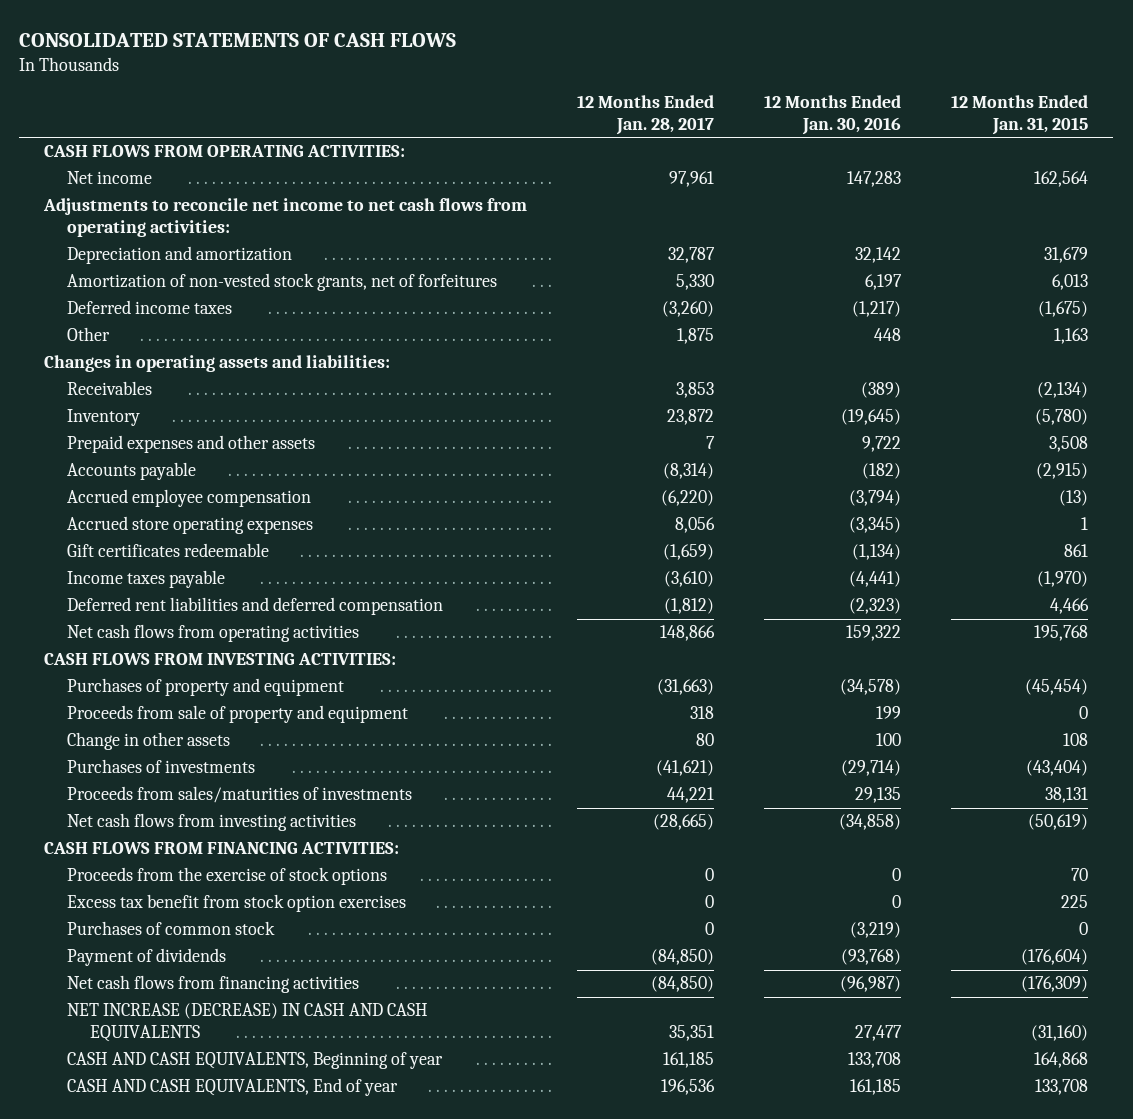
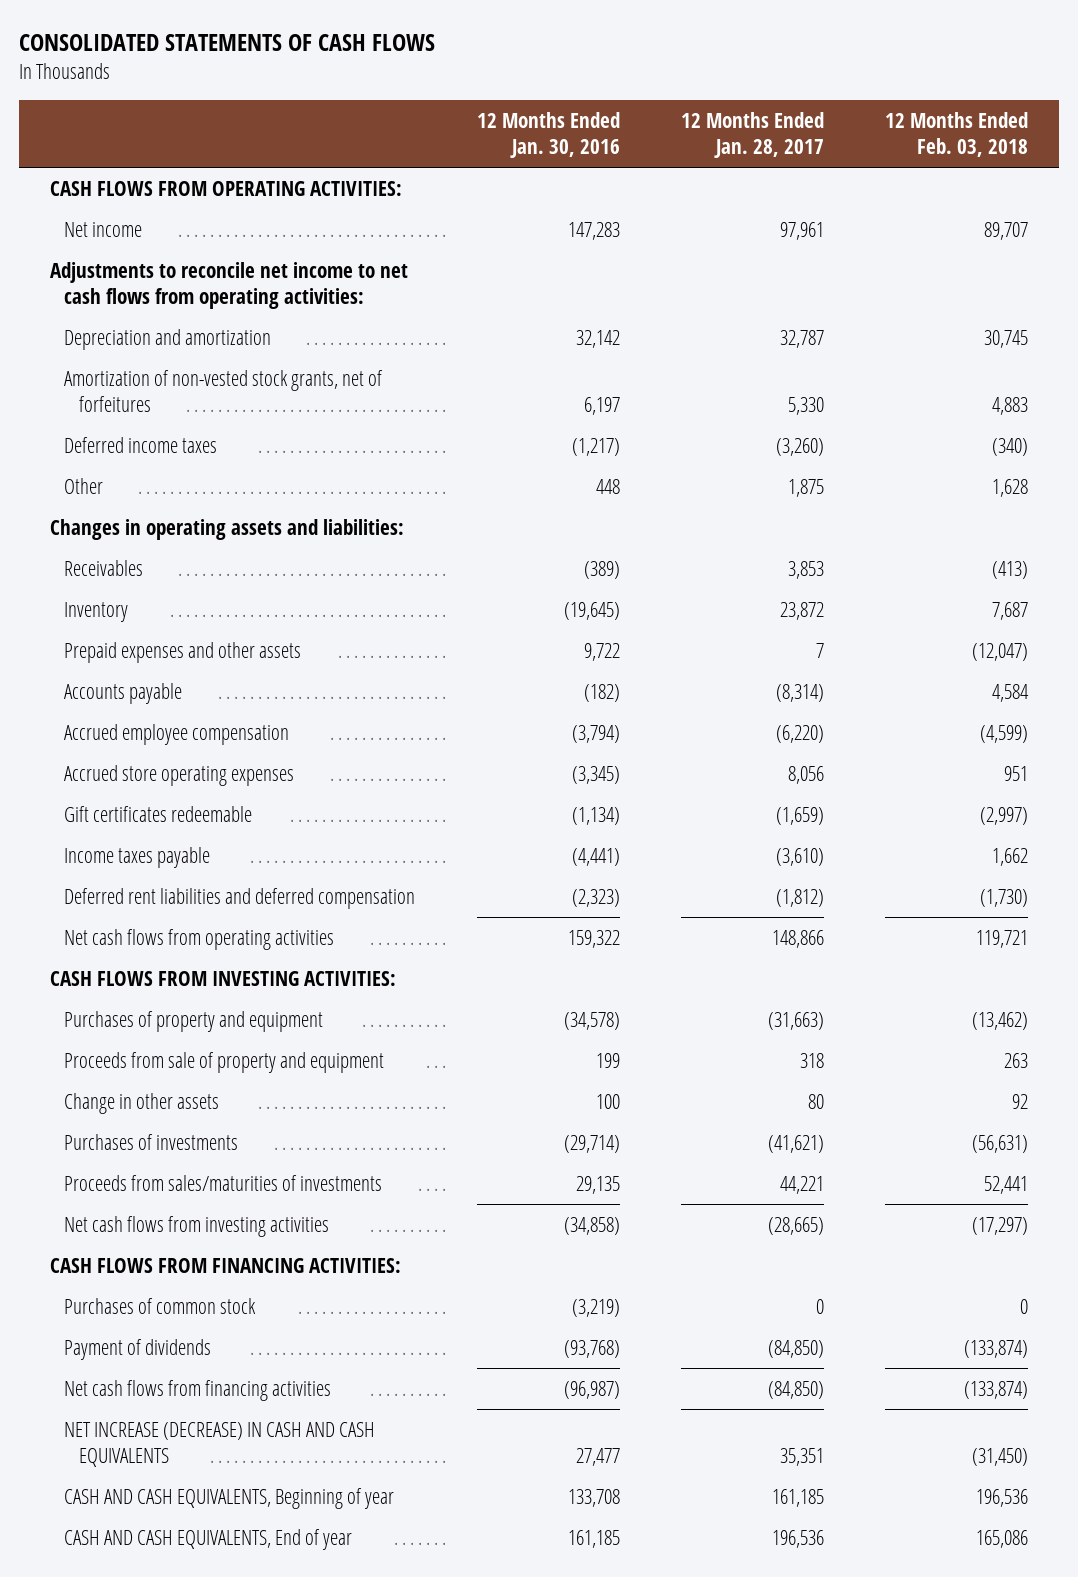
- | 12 Months Ended Jan. 28, 2017 | 12 Months Ended Jan. 30, 2016 | 12 Months Ended Jan. 31, 2015
+ | 12 Months Ended Jan. 30, 2016 | 12 Months Ended Jan. 28, 2017 | 12 Months Ended Feb. 03, 2018
- Proceeds from the exercise of stock options | 0 | 0 | 70
- Excess tax benefit from stock option exercises | 0 | 0 | 225

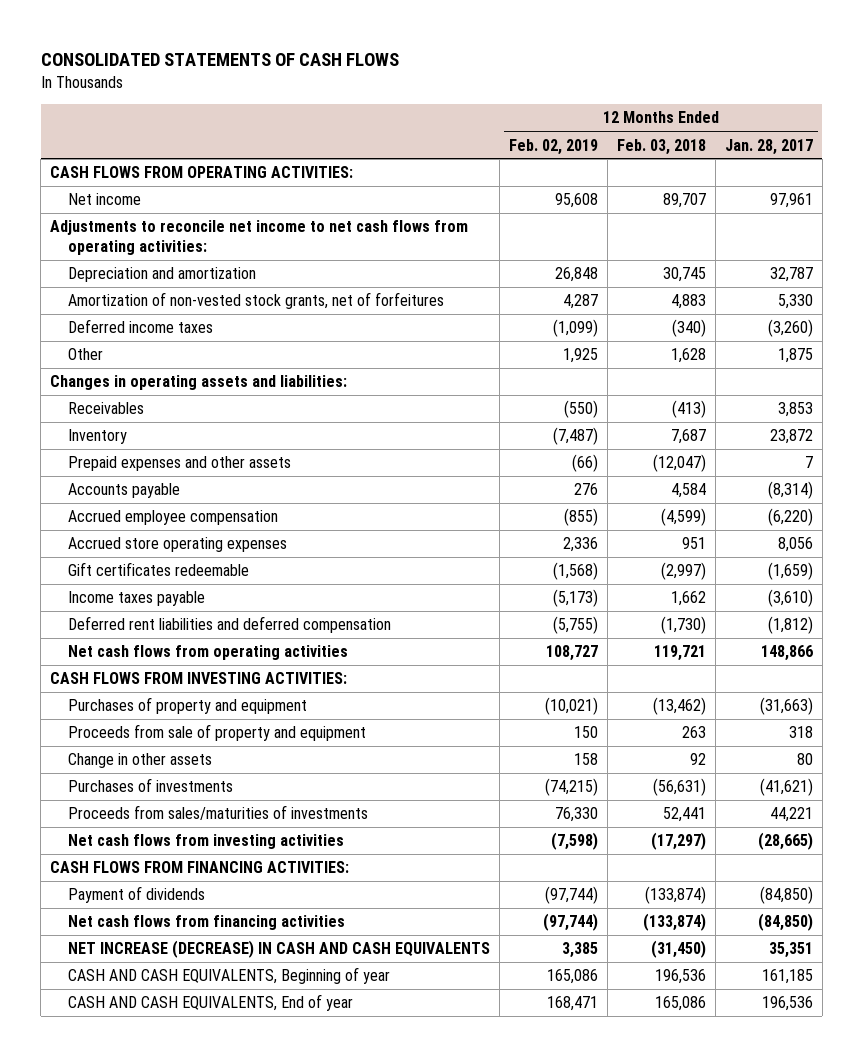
- | 12 Months Ended Jan. 30, 2016 | 12 Months Ended Jan. 28, 2017 | 12 Months Ended Feb. 03, 2018
+ | 12 Months Ended Feb. 02, 2019 | 12 Months Ended Feb. 03, 2018 | 12 Months Ended Jan. 28, 2017
- Purchases of common stock | (3,219) | 0 | 0

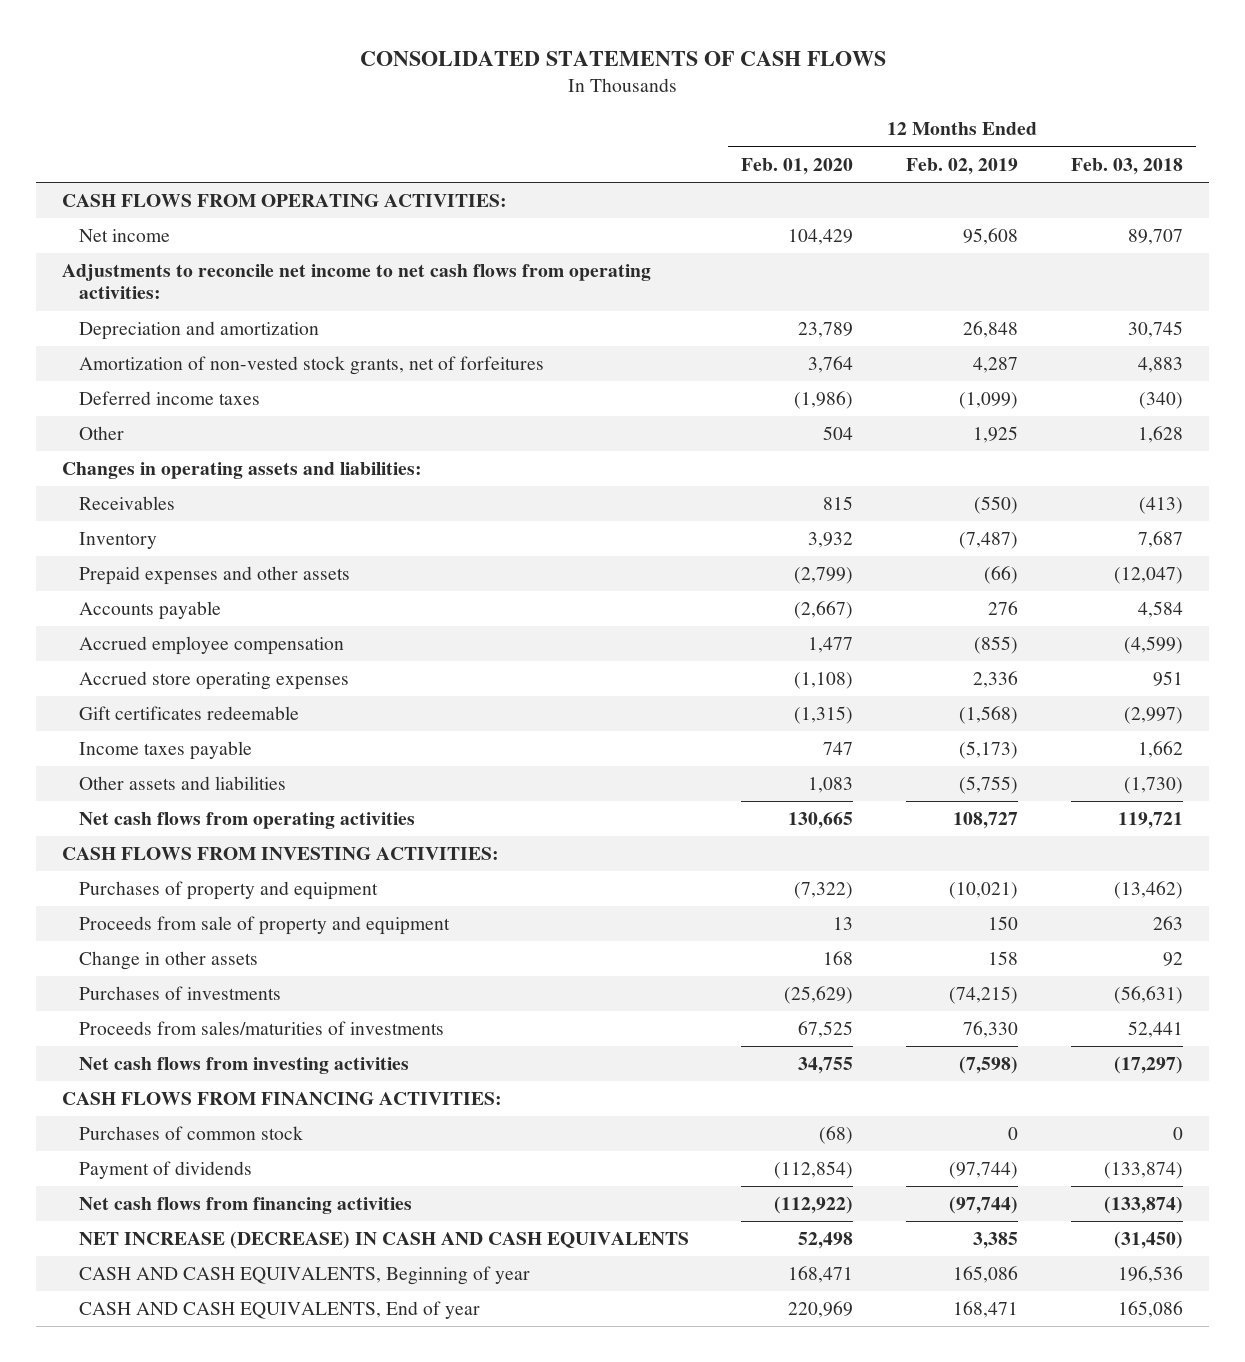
- | 12 Months Ended Feb. 02, 2019 | 12 Months Ended Feb. 03, 2018 | 12 Months Ended Jan. 28, 2017
+ | 12 Months Ended Feb. 01, 2020 | 12 Months Ended Feb. 02, 2019 | 12 Months Ended Feb. 03, 2018
- Deferred rent liabilities and deferred compensation | (5,755) | (1,730) | (1,812)
+ Other assets and liabilities | 1,083 | (5,755) | (1,730)
+ Purchases of common stock | (68) | 0 | 0

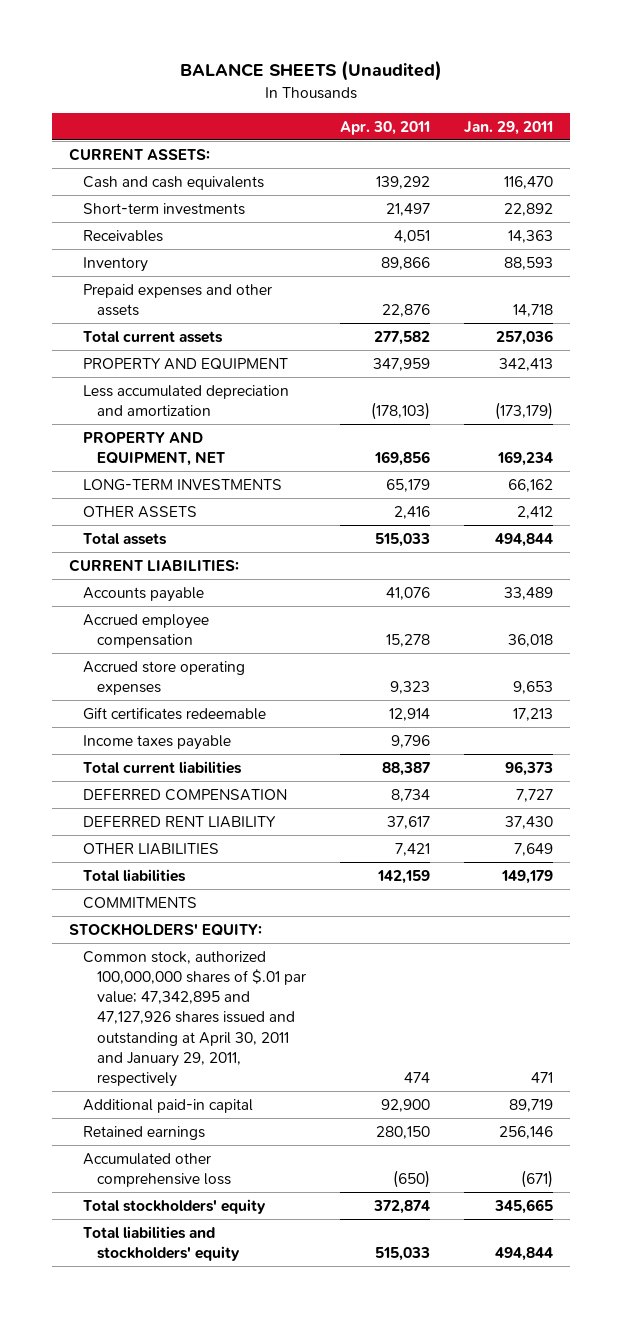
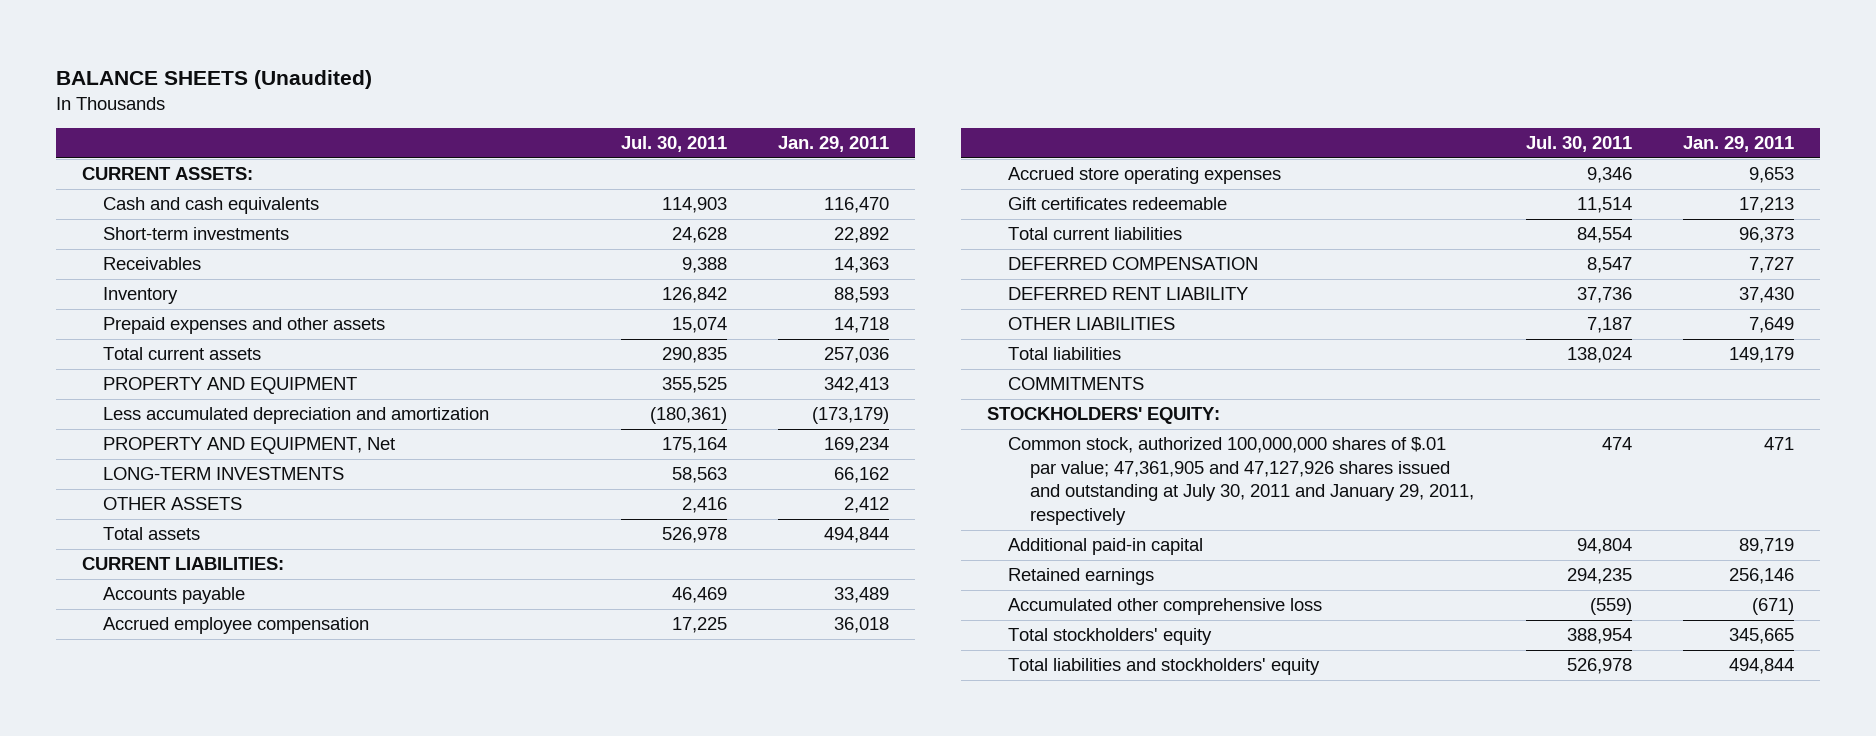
- | Apr. 30, 2011 | Jan. 29, 2011
+ | Jul. 30, 2011 | Jan. 29, 2011
- PROPERTY AND EQUIPMENT, NET | 169,856 | 169,234
+ PROPERTY AND EQUIPMENT, Net | 175,164 | 169,234
- Income taxes payable | 9,796 |
- Common stock, authorized 100,000,000 shares of $.01 par value; 47,342,895 and 47,127,926 shares issued and outstanding at April 30, 2011 and January 29, 2011, respectively | 474 | 471
+ Common stock, authorized 100,000,000 shares of $.01 par value; 47,361,905 and 47,127,926 shares issued and outstanding at July 30, 2011 and January 29, 2011, respectively | 474 | 471

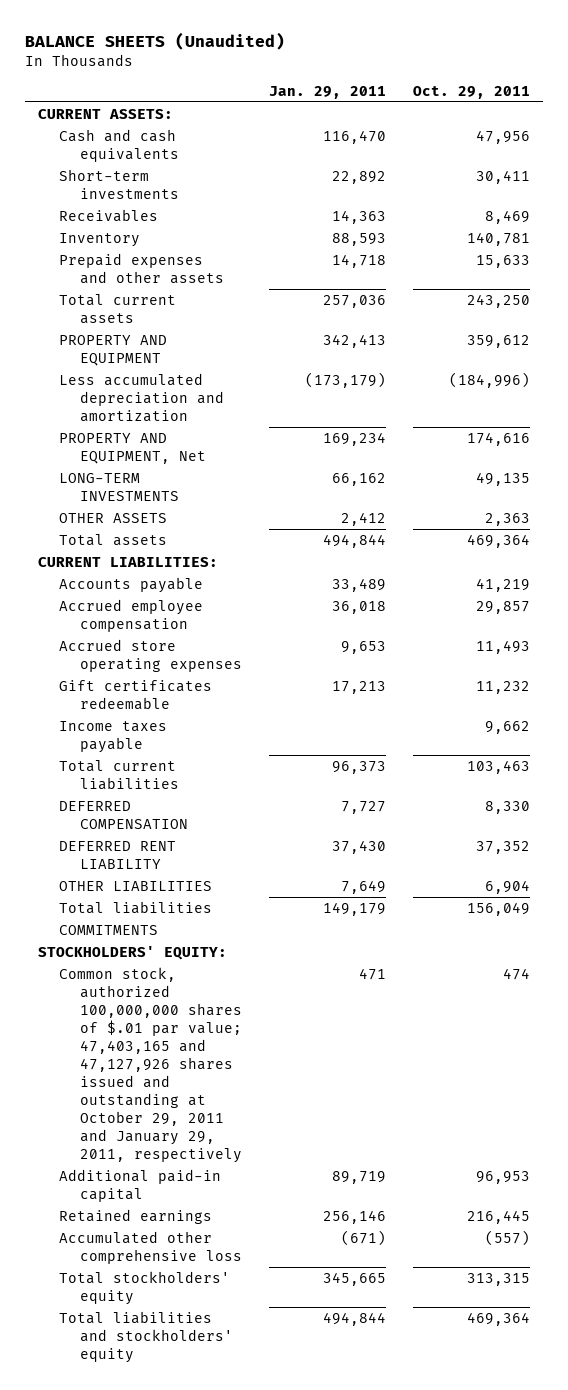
- | Jul. 30, 2011 | Jan. 29, 2011
+ | Jan. 29, 2011 | Oct. 29, 2011
+ Income taxes payable | | 9,662
- Common stock, authorized 100,000,000 shares of $.01 par value; 47,361,905 and 47,127,926 shares issued and outstanding at July 30, 2011 and January 29, 2011, respectively | 474 | 471
+ Common stock, authorized 100,000,000 shares of $.01 par value; 47,403,165 and 47,127,926 shares issued and outstanding at October 29, 2011 and January 29, 2011, respectively | 471 | 474

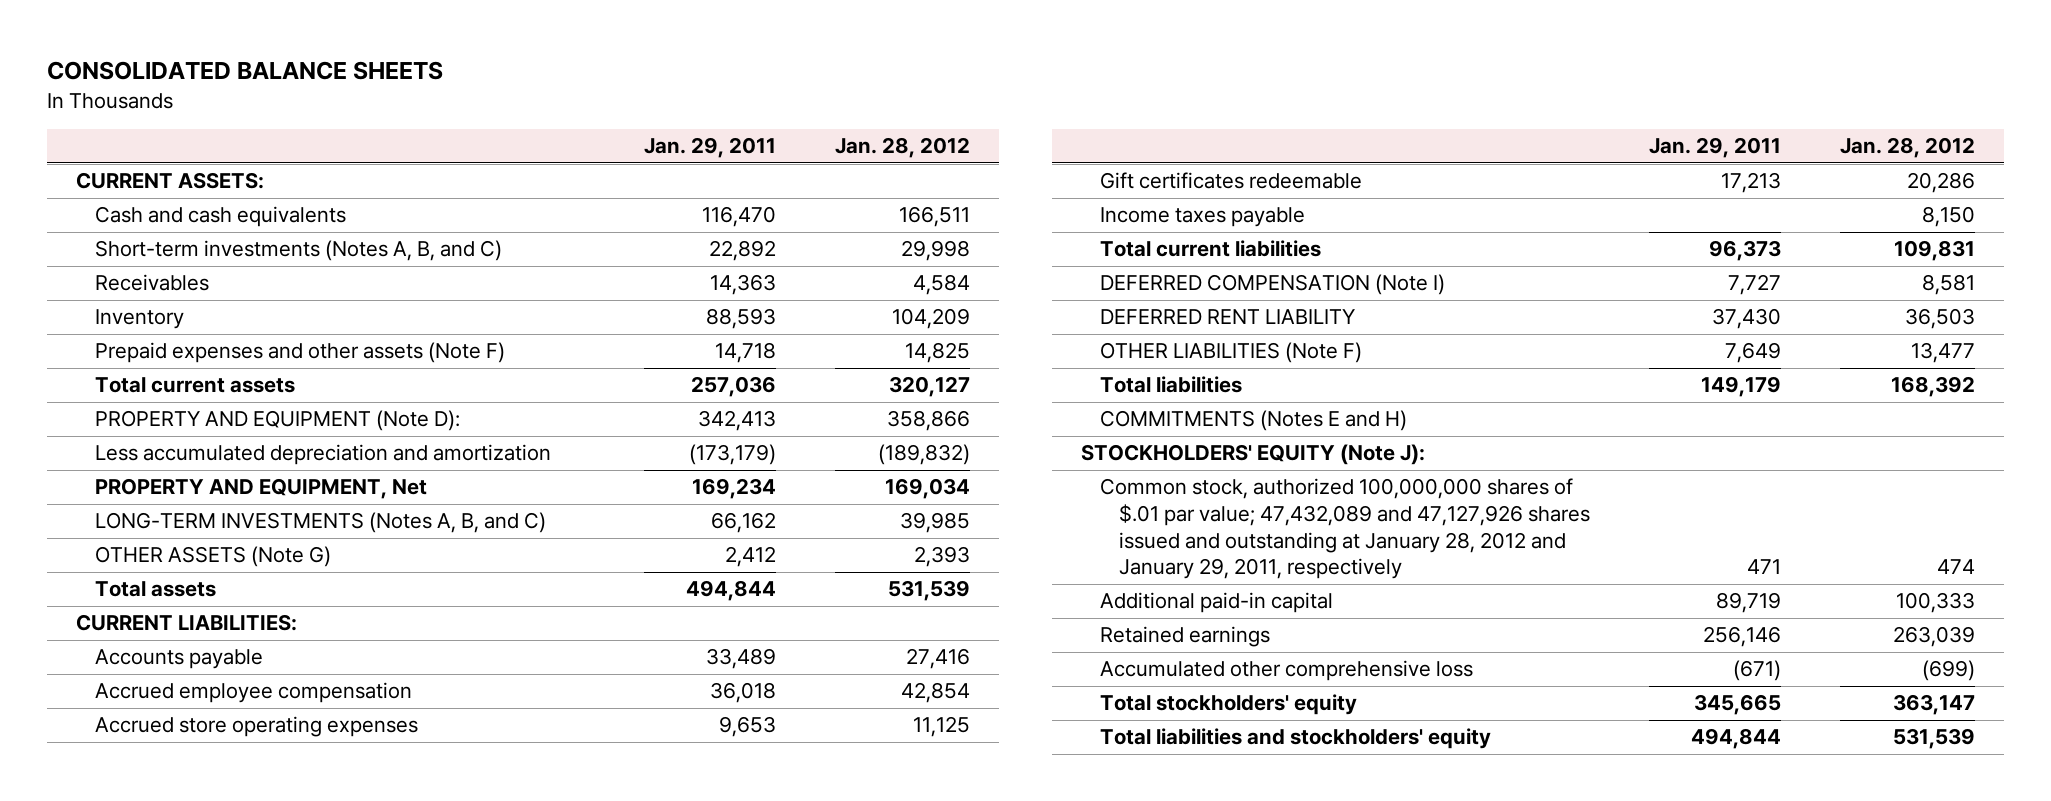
- BALANCE SHEETS (Unaudited)
+ CONSOLIDATED BALANCE SHEETS
- | Jan. 29, 2011 | Oct. 29, 2011
+ | Jan. 29, 2011 | Jan. 28, 2012
- Short-term investments | 22,892 | 30,411
+ Short-term investments (Notes A, B, and C) | 22,892 | 29,998
- Prepaid expenses and other assets | 14,718 | 15,633
+ Prepaid expenses and other assets (Note F) | 14,718 | 14,825
- PROPERTY AND EQUIPMENT | 342,413 | 359,612
+ PROPERTY AND EQUIPMENT (Note D): | 342,413 | 358,866
- LONG-TERM INVESTMENTS | 66,162 | 49,135
- OTHER ASSETS | 2,412 | 2,363
+ LONG-TERM INVESTMENTS (Notes A, B, and C) | 66,162 | 39,985
+ OTHER ASSETS (Note G) | 2,412 | 2,393
- DEFERRED COMPENSATION | 7,727 | 8,330
+ DEFERRED COMPENSATION (Note I) | 7,727 | 8,581
- OTHER LIABILITIES | 7,649 | 6,904
+ OTHER LIABILITIES (Note F) | 7,649 | 13,477
- COMMITMENTS
- STOCKHOLDERS' EQUITY:
- Common stock, authorized 100,000,000 shares of $.01 par value; 47,403,165 and 47,127,926 shares issued and outstanding at October 29, 2011 and January 29, 2011, respectively | 471 | 474
+ COMMITMENTS (Notes E and H)
+ STOCKHOLDERS' EQUITY (Note J):
+ Common stock, authorized 100,000,000 shares of $.01 par value; 47,432,089 and 47,127,926 shares issued and outstanding at January 28, 2012 and January 29, 2011, respectively | 471 | 474

